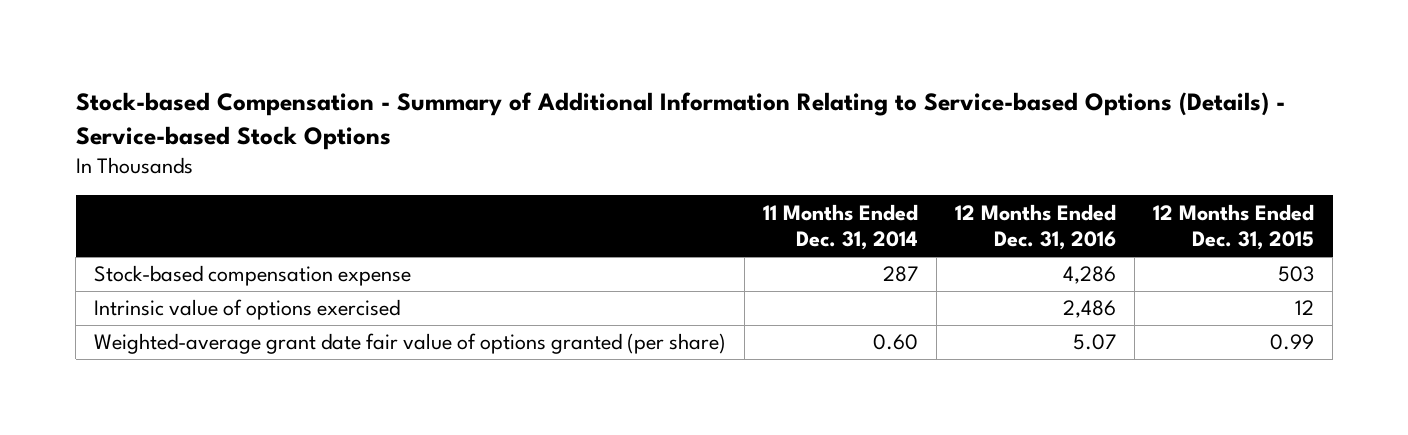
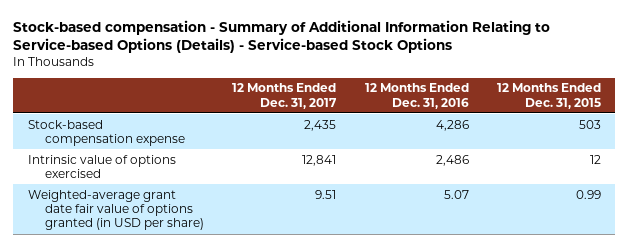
- Stock-based Compensation - Summary of Additional Information Relating to Service-based Options (Details) - Service-based Stock Options
+ Stock-based compensation - Summary of Additional Information Relating to Service-based Options (Details) - Service-based Stock Options
- | 11 Months Ended Dec. 31, 2014 | 12 Months Ended Dec. 31, 2016 | 12 Months Ended Dec. 31, 2015
+ | 12 Months Ended Dec. 31, 2017 | 12 Months Ended Dec. 31, 2016 | 12 Months Ended Dec. 31, 2015
- Weighted-average grant date fair value of options granted (per share) | 0.60 | 5.07 | 0.99
+ Weighted-average grant date fair value of options granted (in USD per share) | 9.51 | 5.07 | 0.99

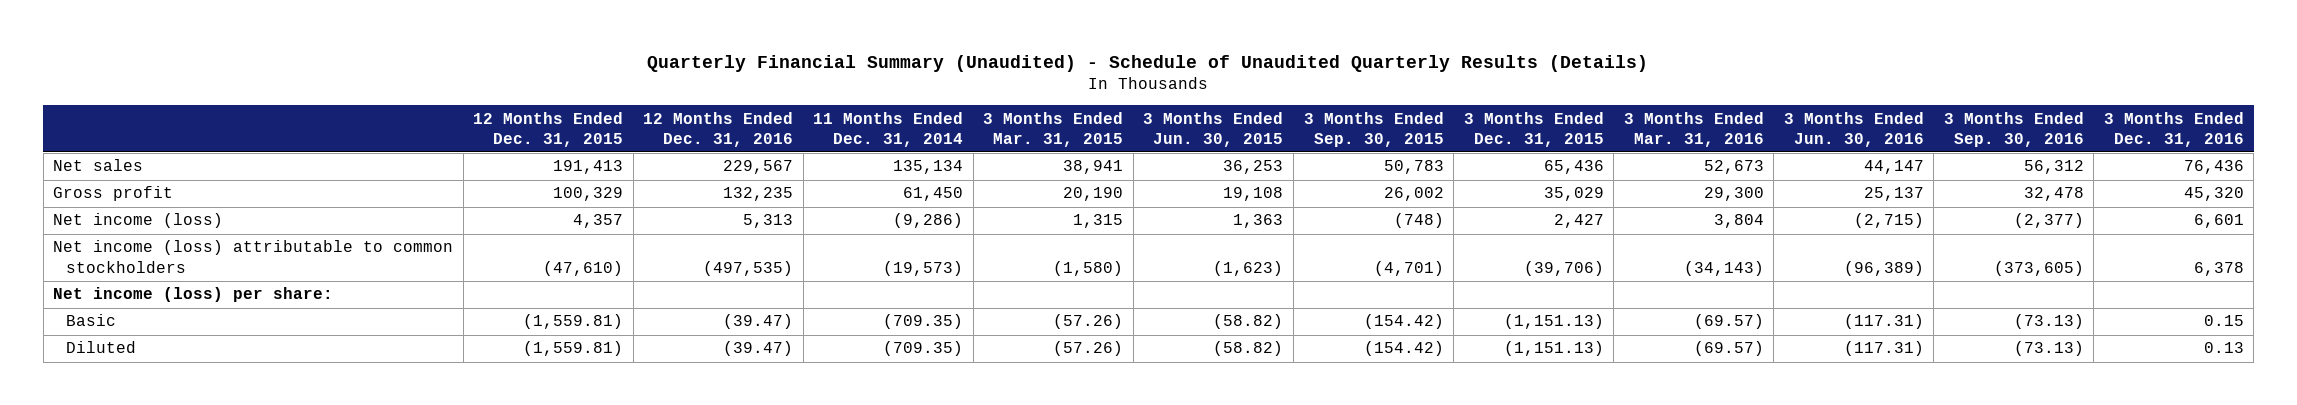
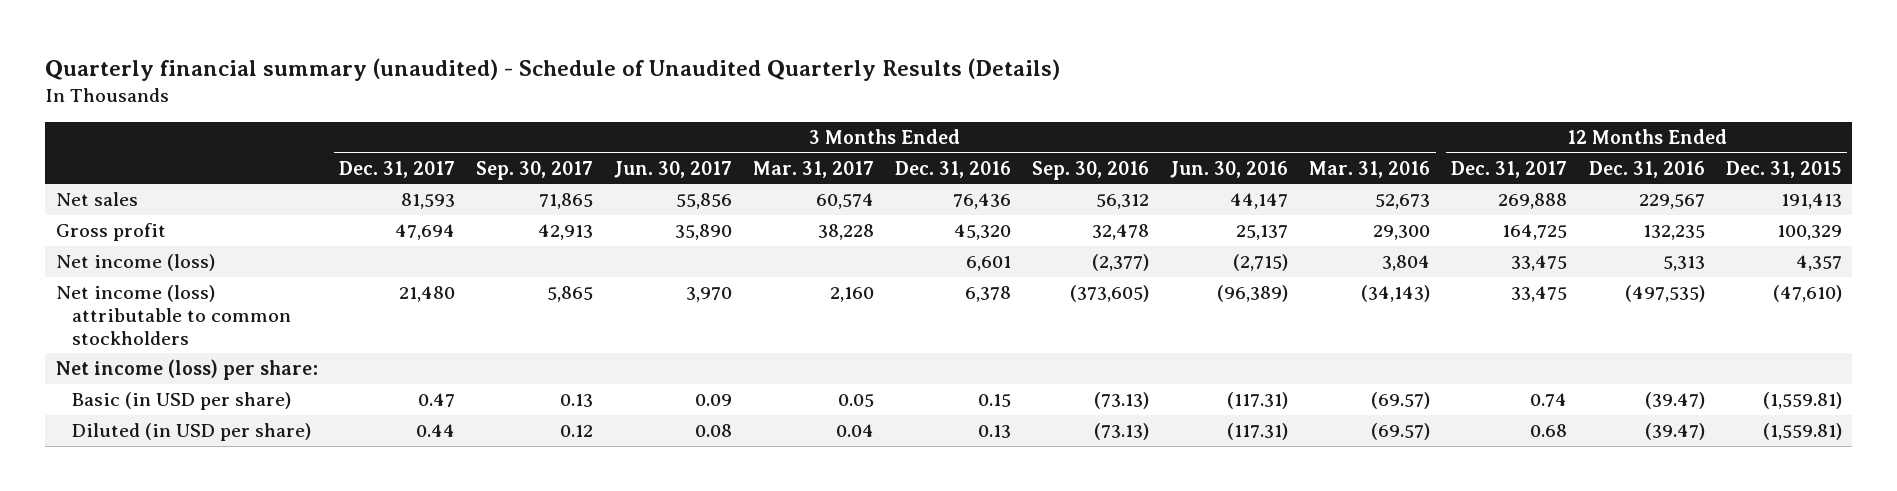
- Quarterly Financial Summary (Unaudited) - Schedule of Unaudited Quarterly Results (Details)
+ Quarterly financial summary (unaudited) - Schedule of Unaudited Quarterly Results (Details)
- | 12 Months Ended Dec. 31, 2015 | 12 Months Ended Dec. 31, 2016 | 11 Months Ended Dec. 31, 2014 | 3 Months Ended Mar. 31, 2015 | 3 Months Ended Jun. 30, 2015 | 3 Months Ended Sep. 30, 2015 | 3 Months Ended Dec. 31, 2015 | 3 Months Ended Mar. 31, 2016 | 3 Months Ended Jun. 30, 2016 | 3 Months Ended Sep. 30, 2016 | 3 Months Ended Dec. 31, 2016
+ | 3 Months Ended Dec. 31, 2017 | 3 Months Ended Sep. 30, 2017 | 3 Months Ended Jun. 30, 2017 | 3 Months Ended Mar. 31, 2017 | 3 Months Ended Dec. 31, 2016 | 3 Months Ended Sep. 30, 2016 | 3 Months Ended Jun. 30, 2016 | 3 Months Ended Mar. 31, 2016 | 12 Months Ended Dec. 31, 2017 | 12 Months Ended Dec. 31, 2016 | 12 Months Ended Dec. 31, 2015
- Basic | (1,559.81) | (39.47) | (709.35) | (57.26) | (58.82) | (154.42) | (1,151.13) | (69.57) | (117.31) | (73.13) | 0.15
- Diluted | (1,559.81) | (39.47) | (709.35) | (57.26) | (58.82) | (154.42) | (1,151.13) | (69.57) | (117.31) | (73.13) | 0.13
+ Basic (in USD per share) | 0.47 | 0.13 | 0.09 | 0.05 | 0.15 | (73.13) | (117.31) | (69.57) | 0.74 | (39.47) | (1,559.81)
+ Diluted (in USD per share) | 0.44 | 0.12 | 0.08 | 0.04 | 0.13 | (73.13) | (117.31) | (69.57) | 0.68 | (39.47) | (1,559.81)

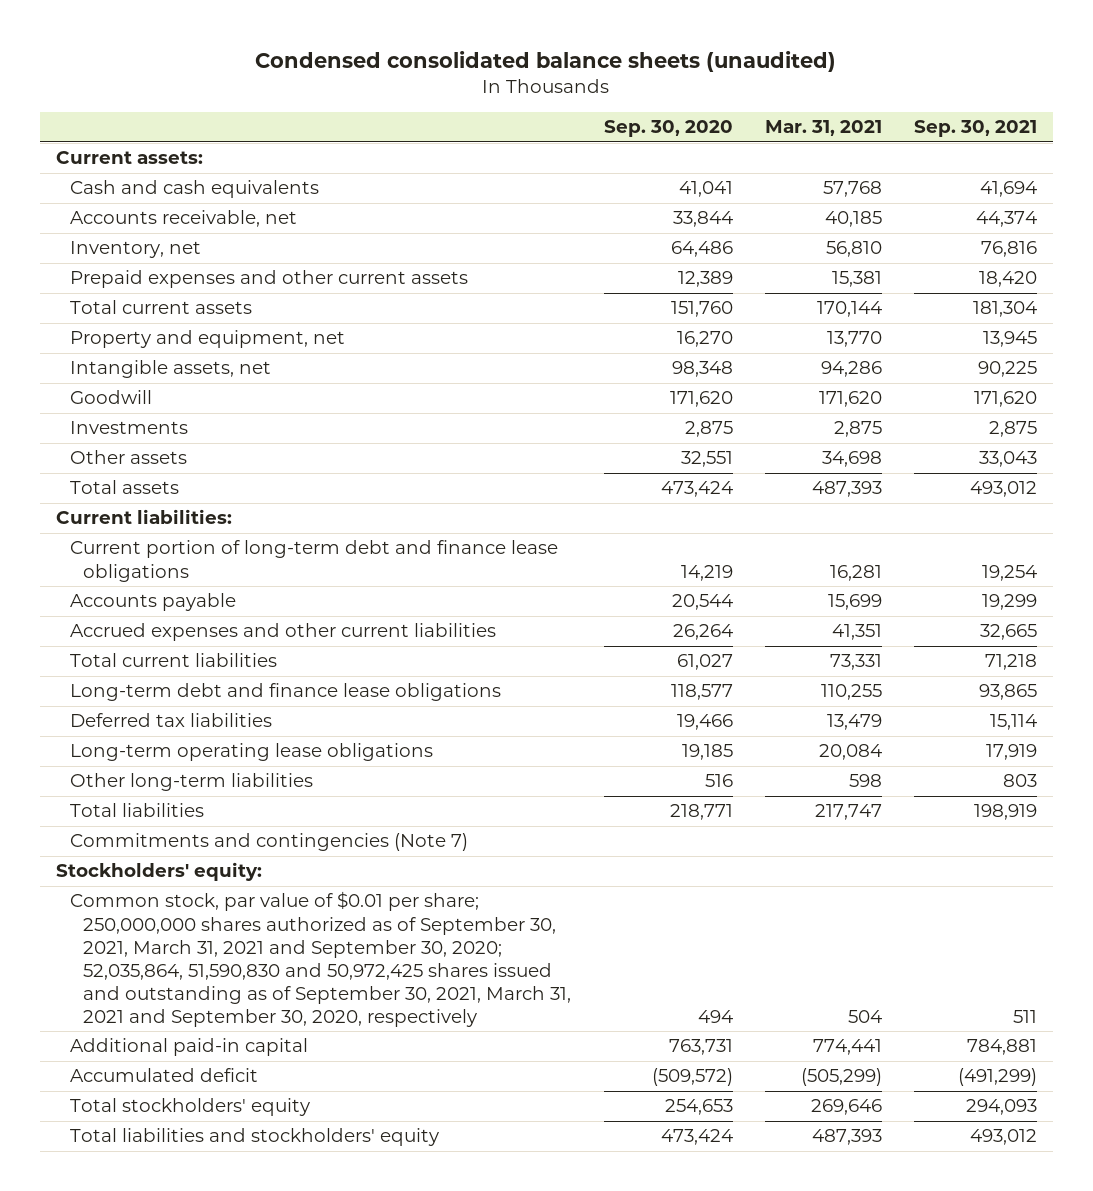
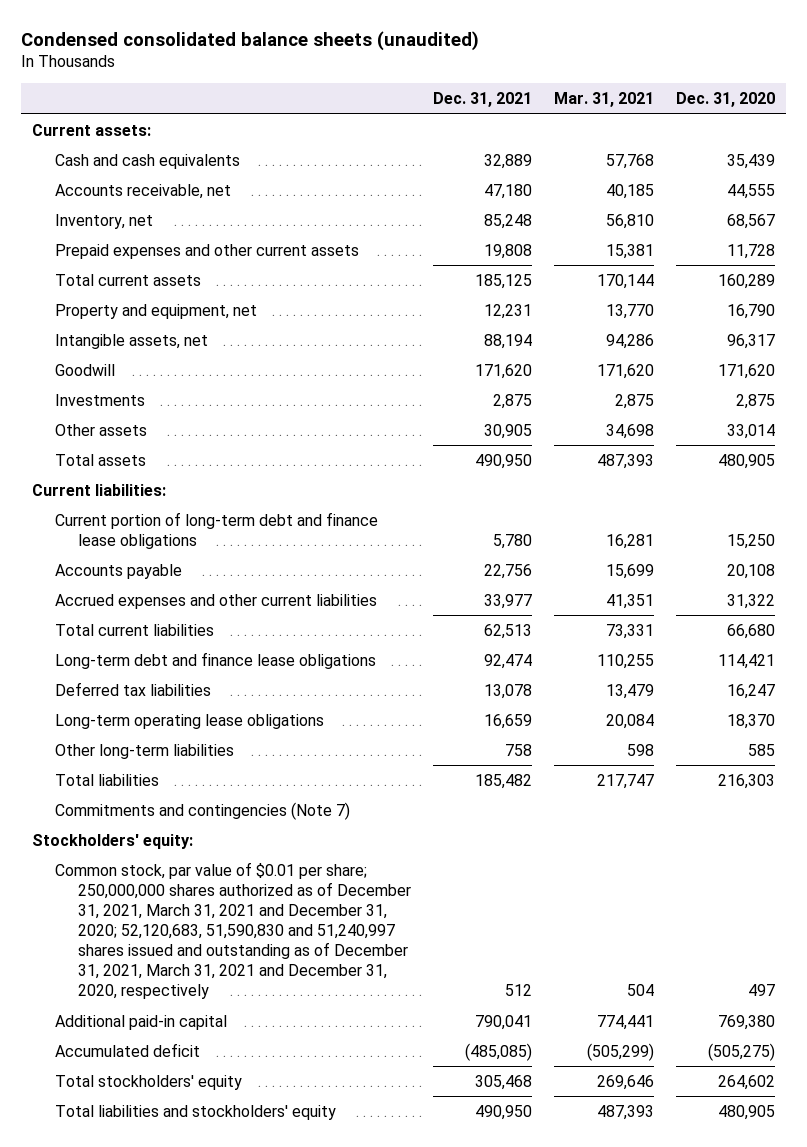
- | Sep. 30, 2020 | Mar. 31, 2021 | Sep. 30, 2021
+ | Dec. 31, 2021 | Mar. 31, 2021 | Dec. 31, 2020
- Common stock, par value of $0.01 per share; 250,000,000 shares authorized as of September 30, 2021, March 31, 2021 and September 30, 2020; 52,035,864, 51,590,830 and 50,972,425 shares issued and outstanding as of September 30, 2021, March 31, 2021 and September 30, 2020, respectively | 494 | 504 | 511
+ Common stock, par value of $0.01 per share; 250,000,000 shares authorized as of December 31, 2021, March 31, 2021 and December 31, 2020; 52,120,683, 51,590,830 and 51,240,997 shares issued and outstanding as of December 31, 2021, March 31, 2021 and December 31, 2020, respectively | 512 | 504 | 497

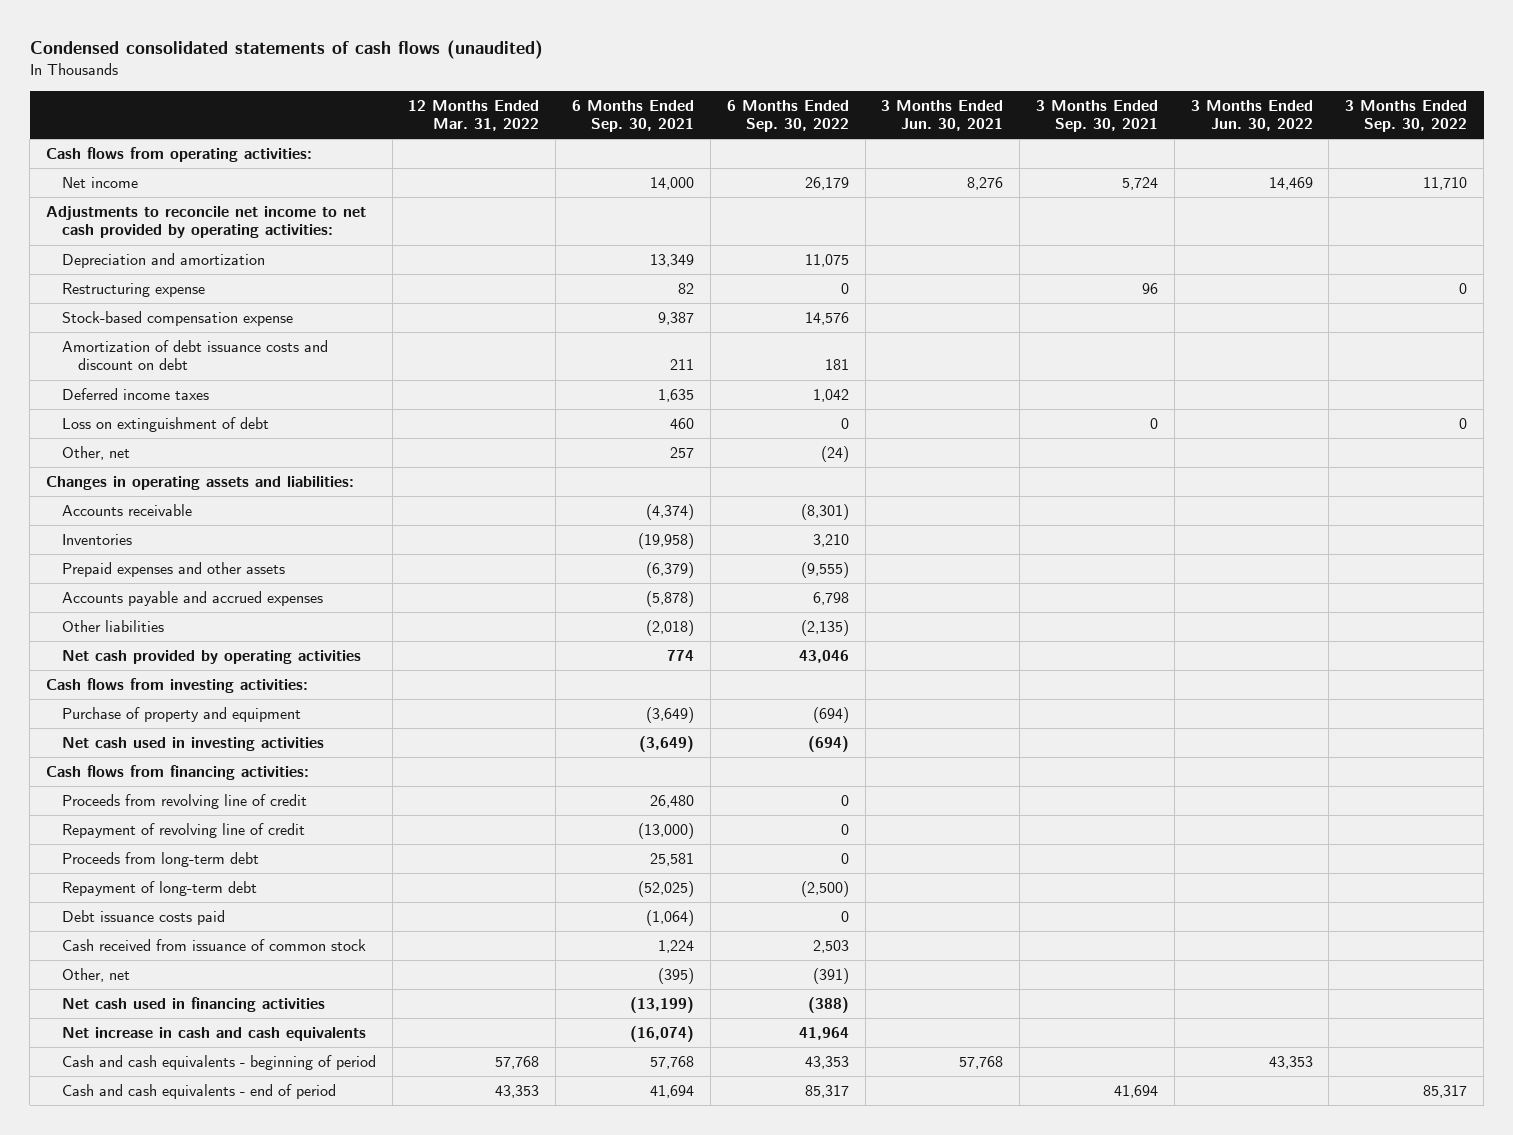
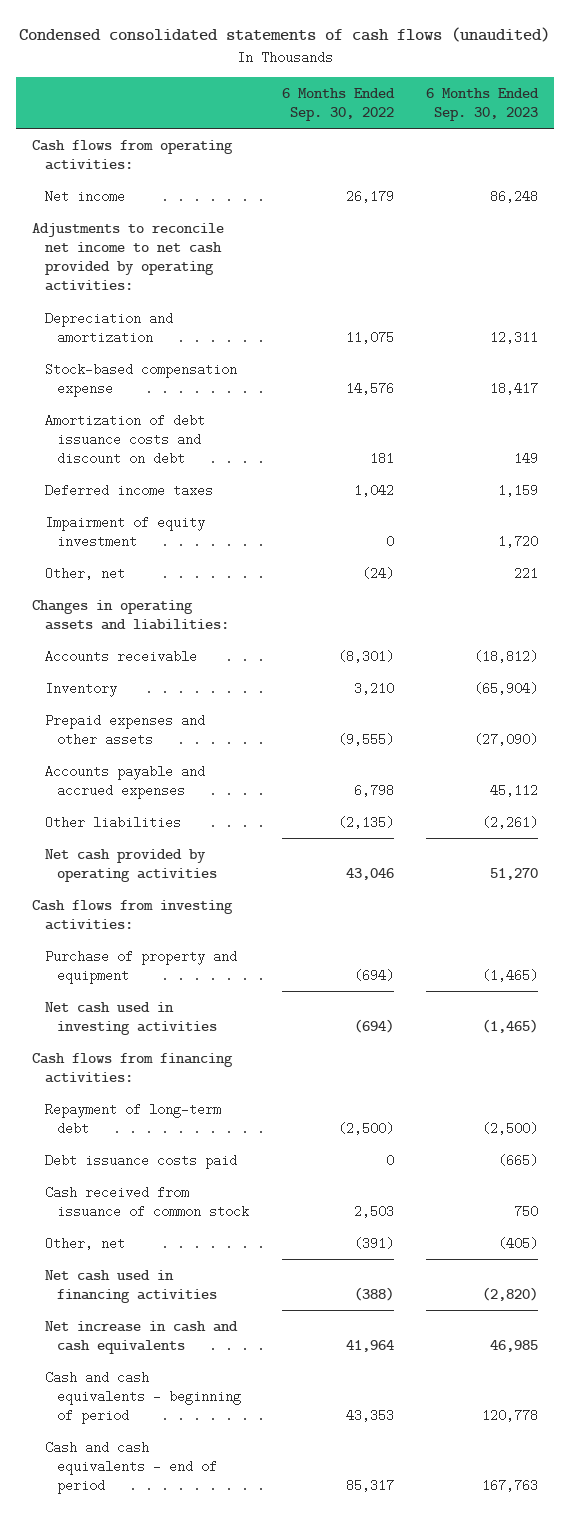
- | 12 Months Ended Mar. 31, 2022 | 6 Months Ended Sep. 30, 2021 | 6 Months Ended Sep. 30, 2022 | 3 Months Ended Jun. 30, 2021 | 3 Months Ended Sep. 30, 2021 | 3 Months Ended Jun. 30, 2022 | 3 Months Ended Sep. 30, 2022
+ | 6 Months Ended Sep. 30, 2022 | 6 Months Ended Sep. 30, 2023
- Restructuring expense | | 82 | 0 | | 96 | | 0
- Loss on extinguishment of debt | | 460 | 0 | | 0 | | 0
+ Impairment of equity investment | 0 | 1,720
- Inventories | | (19,958) | 3,210 | | | |
+ Inventory | 3,210 | (65,904)
- Proceeds from revolving line of credit | | 26,480 | 0 | | | |
- Repayment of revolving line of credit | | (13,000) | 0 | | | |
- Proceeds from long-term debt | | 25,581 | 0 | | | |

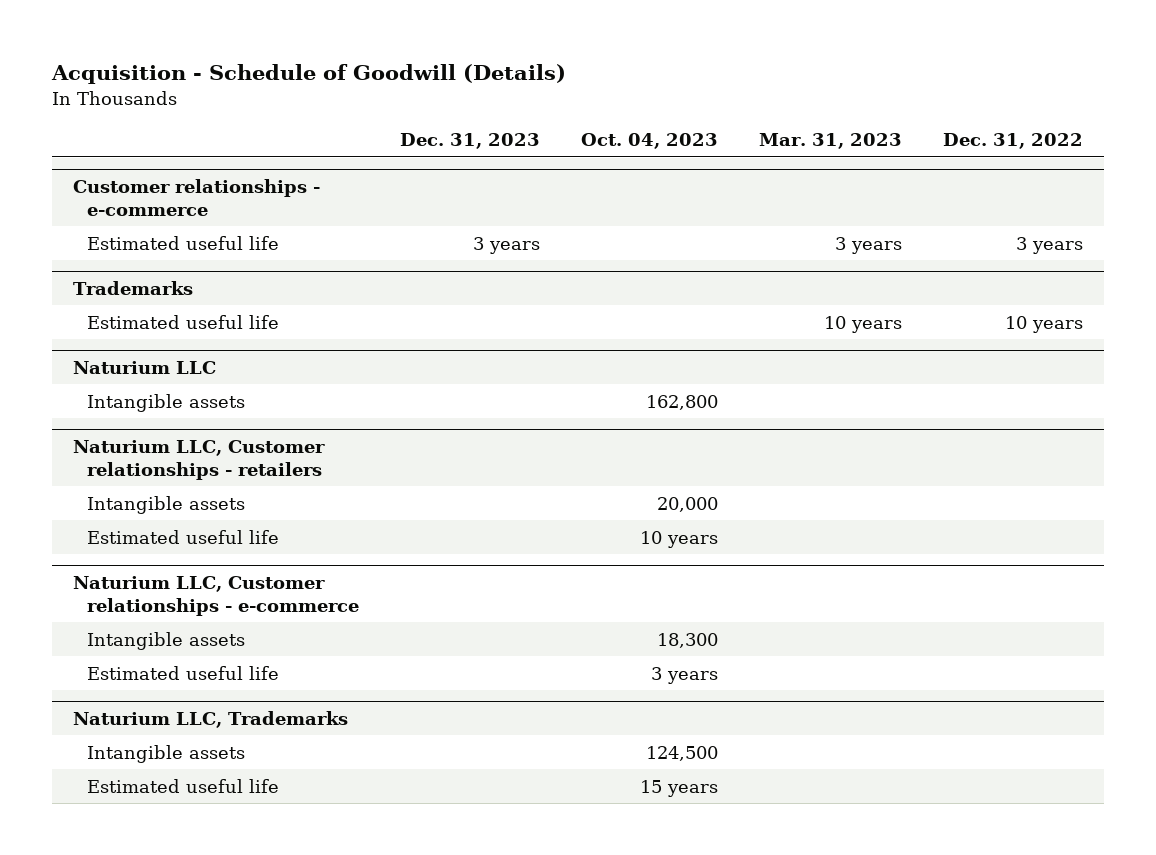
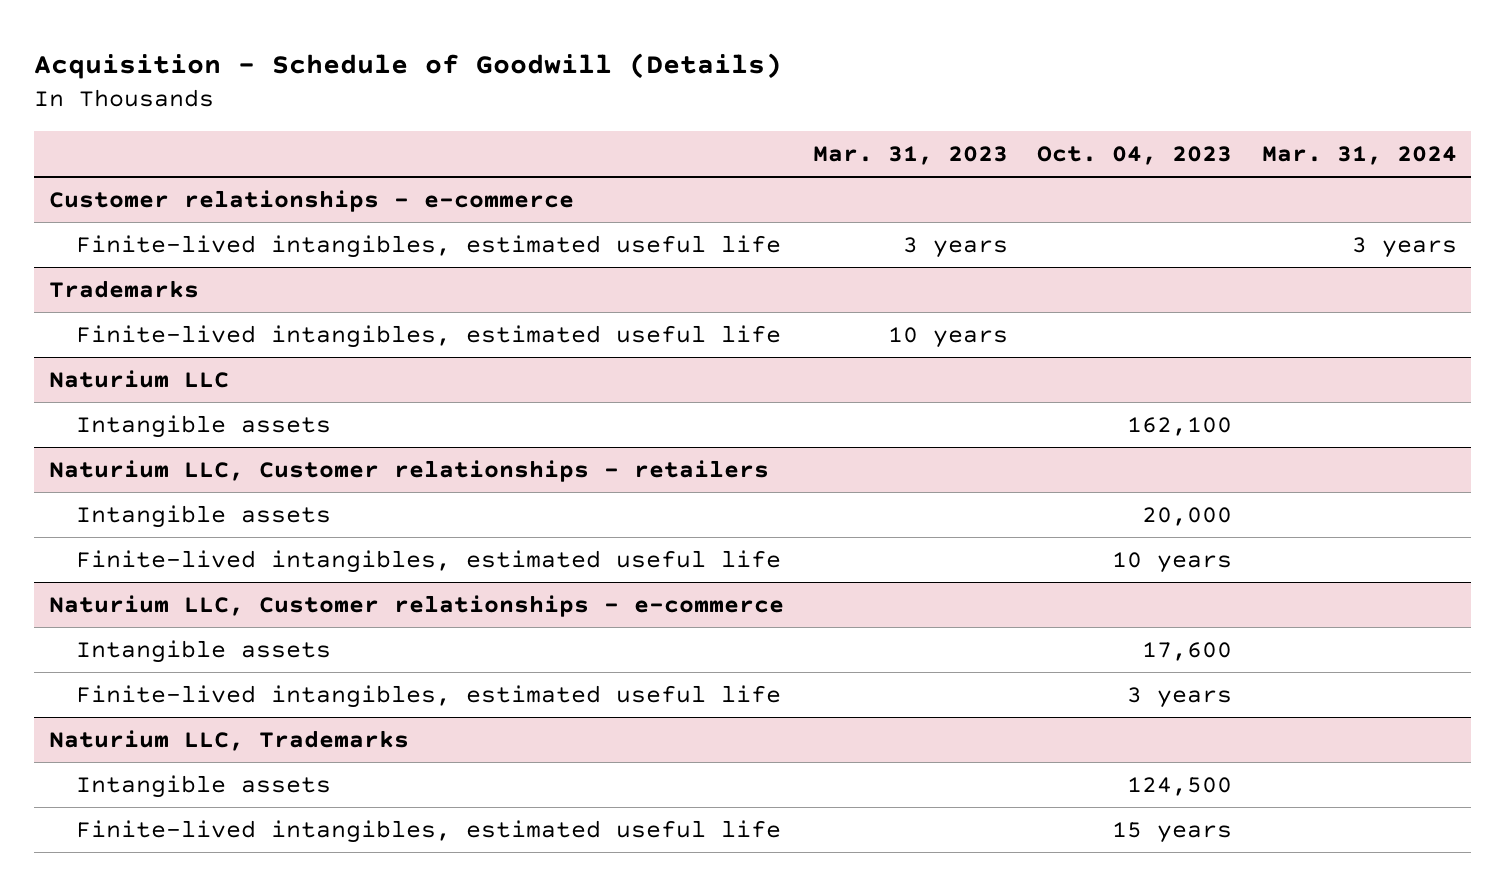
- | Dec. 31, 2023 | Oct. 04, 2023 | Mar. 31, 2023 | Dec. 31, 2022
+ | Mar. 31, 2023 | Oct. 04, 2023 | Mar. 31, 2024
@ Customer relationships - e-commerce
- Estimated useful life | 3 years | | 3 years | 3 years
+ Finite-lived intangibles, estimated useful life | 3 years | | 3 years
@ Trademarks
- Estimated useful life | | | 10 years | 10 years
+ Finite-lived intangibles, estimated useful life | 10 years | |
@ Naturium LLC
- Intangible assets | | 162,800 | |
+ Intangible assets | | 162,100 |
@ Naturium LLC, Customer relationships - retailers
- Estimated useful life | | 10 years | |
+ Finite-lived intangibles, estimated useful life | | 10 years |
@ Naturium LLC, Customer relationships - e-commerce
- Intangible assets | | 18,300 | |
- Estimated useful life | | 3 years | |
+ Intangible assets | | 17,600 |
+ Finite-lived intangibles, estimated useful life | | 3 years |
@ Naturium LLC, Trademarks
- Estimated useful life | | 15 years | |
+ Finite-lived intangibles, estimated useful life | | 15 years |

